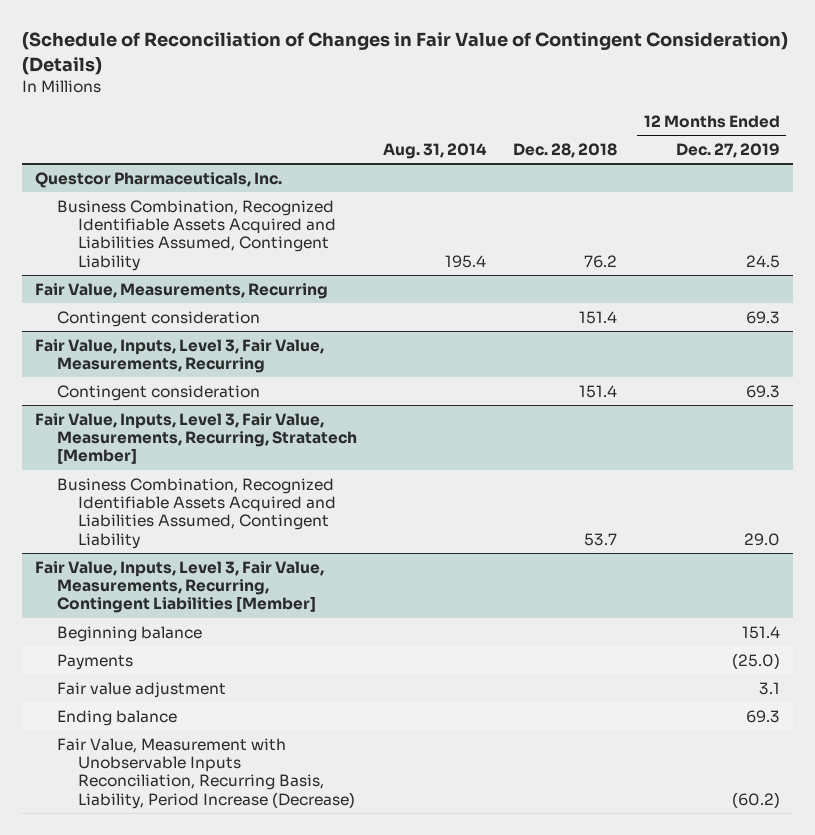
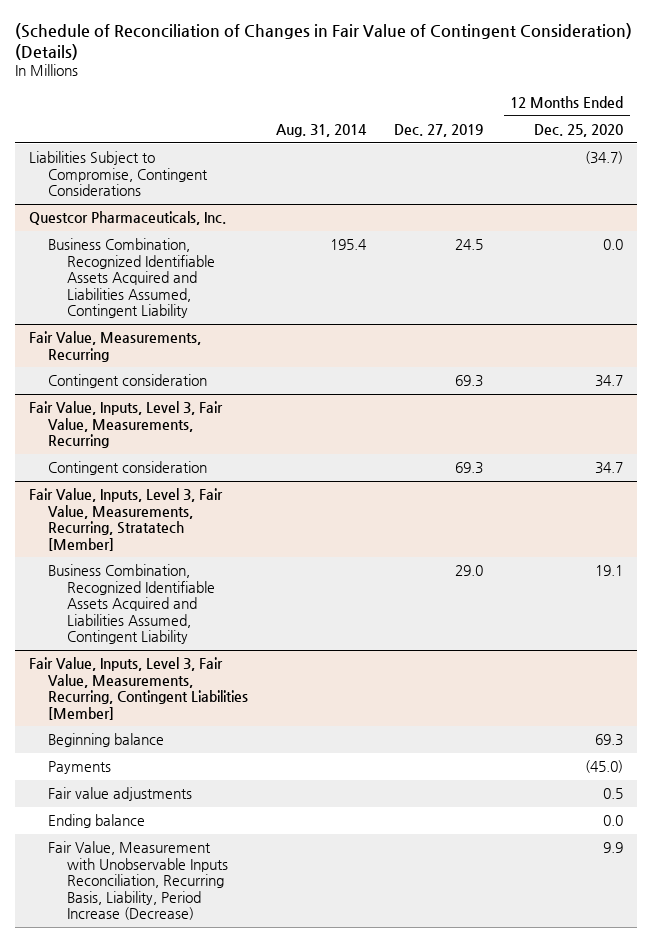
- | Aug. 31, 2014 | Dec. 28, 2018 | 12 Months Ended Dec. 27, 2019
+ | Aug. 31, 2014 | Dec. 27, 2019 | 12 Months Ended Dec. 25, 2020
+ Liabilities Subject to Compromise, Contingent Considerations | | | (34.7)
@ Fair Value, Inputs, Level 3, Fair Value, Measurements, Recurring, Contingent Liabilities [Member]
- Fair value adjustment | | | 3.1
+ Fair value adjustments | | | 0.5

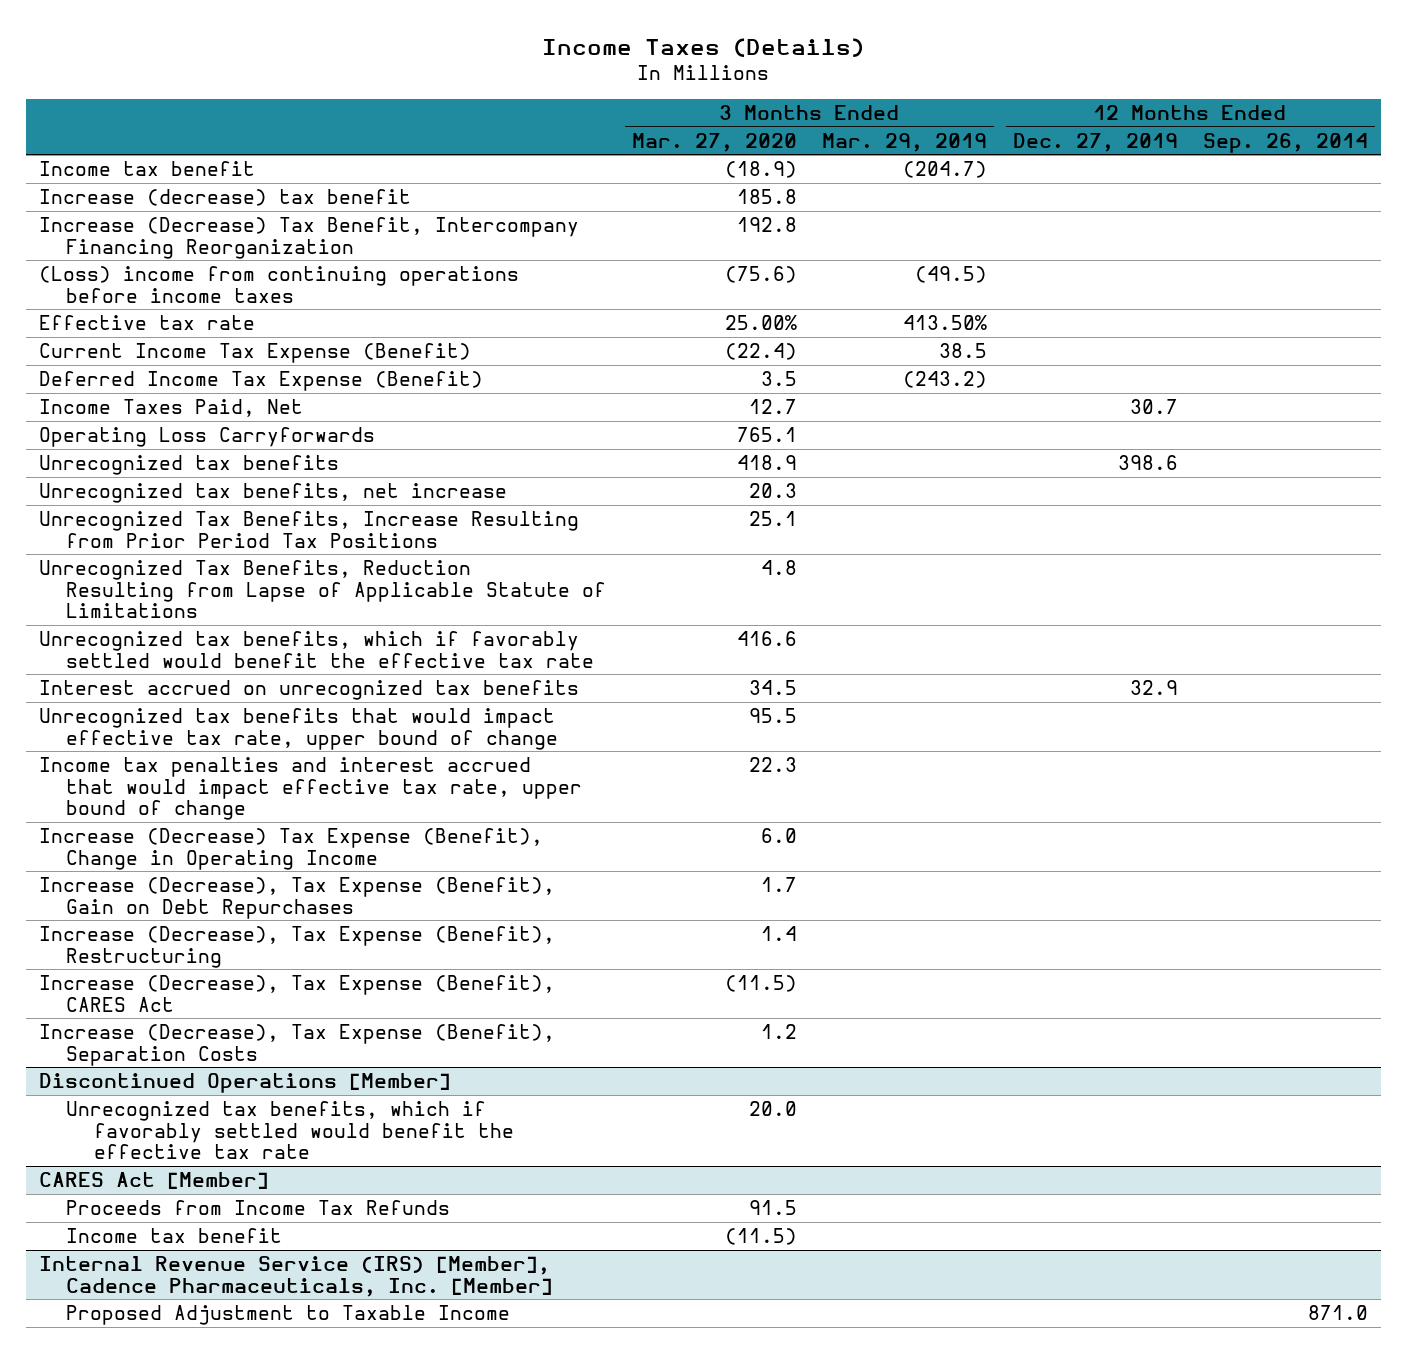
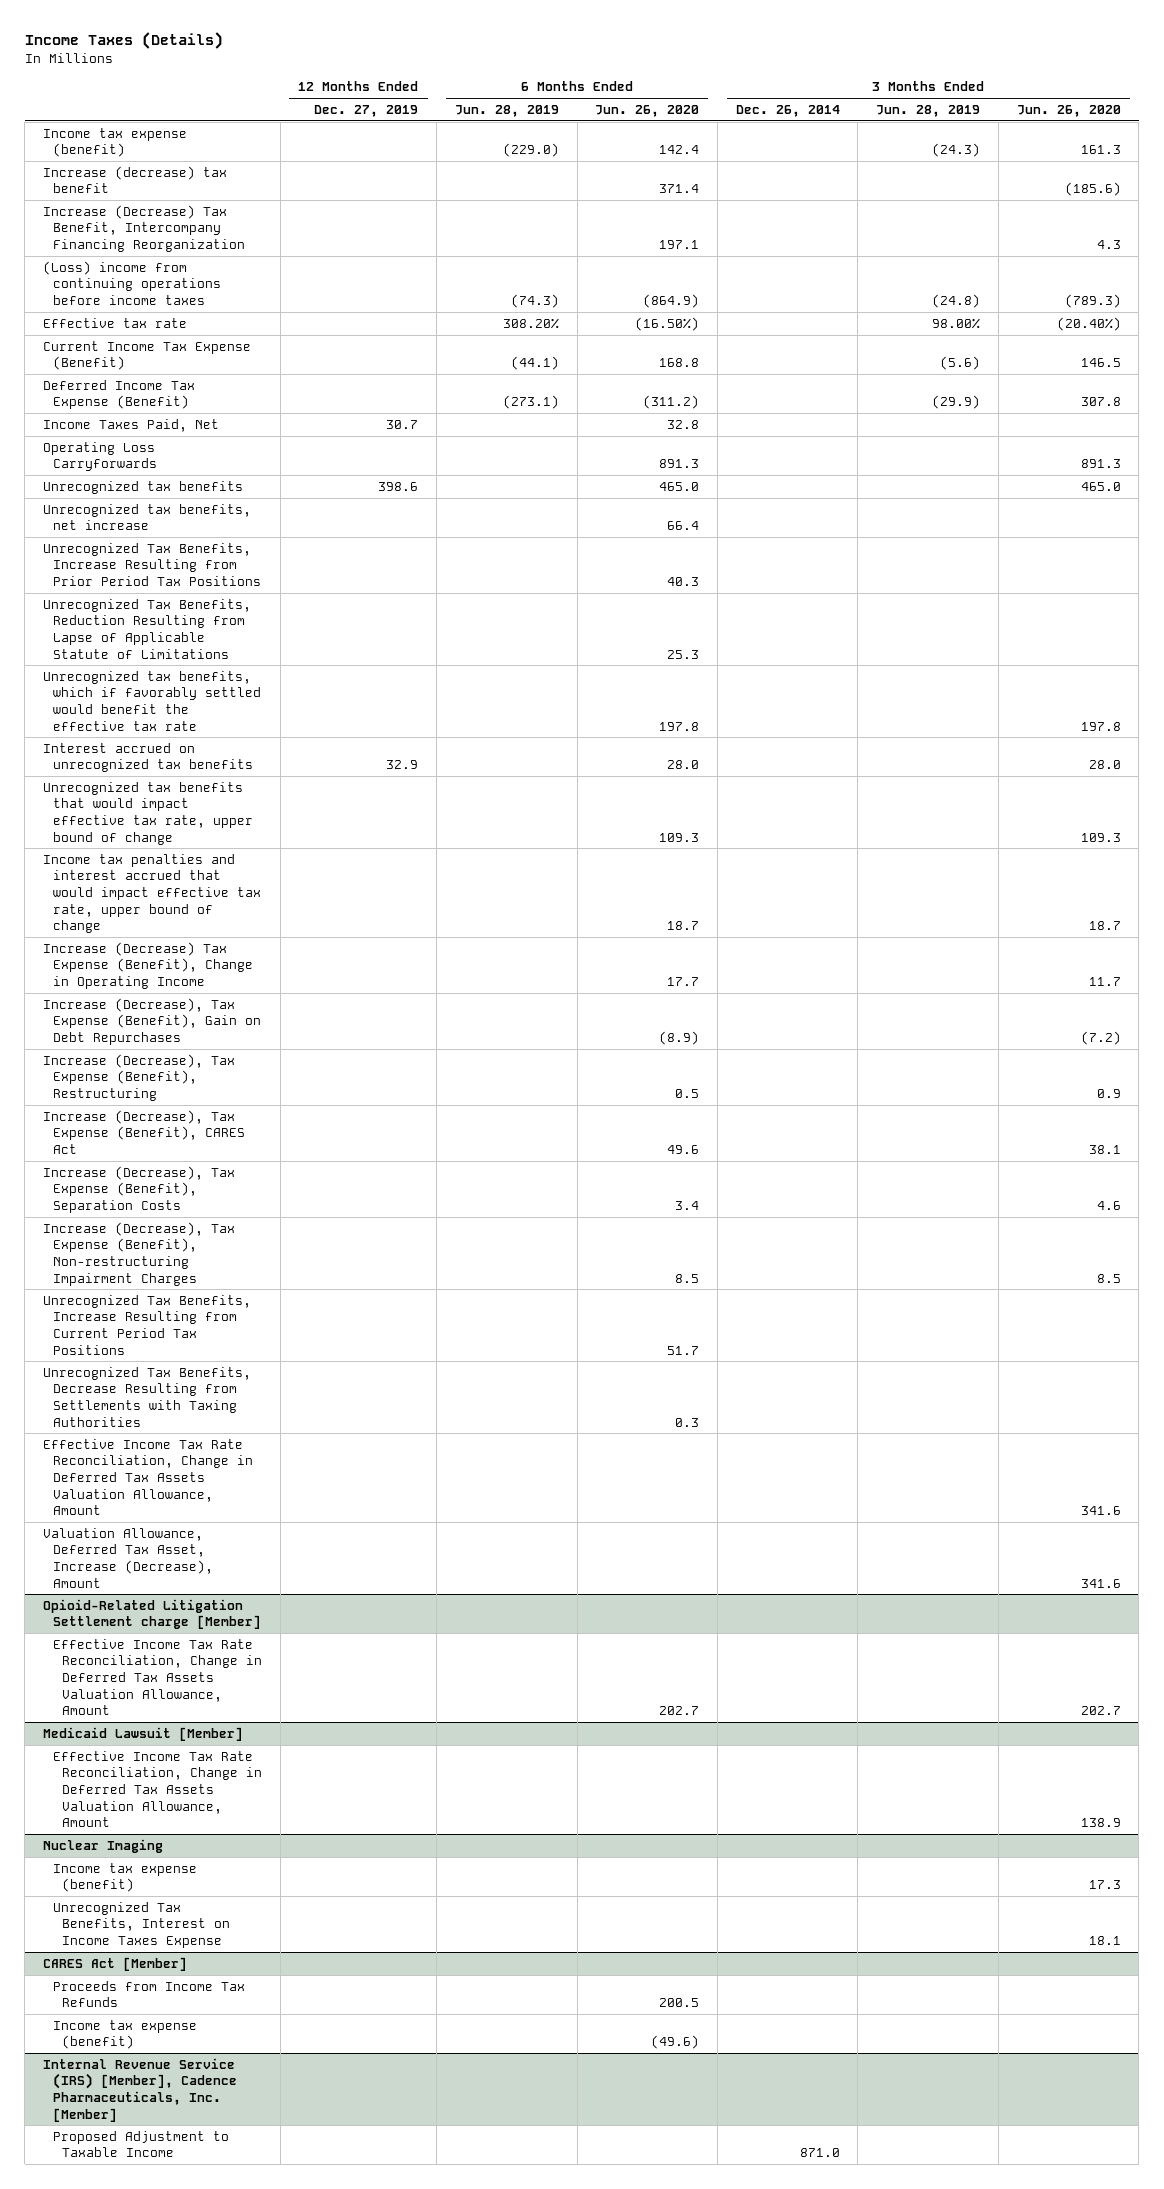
- | 3 Months Ended Mar. 27, 2020 | 3 Months Ended Mar. 29, 2019 | 12 Months Ended Dec. 27, 2019 | 12 Months Ended Sep. 26, 2014
+ | 12 Months Ended Dec. 27, 2019 | 6 Months Ended Jun. 28, 2019 | 6 Months Ended Jun. 26, 2020 | 3 Months Ended Dec. 26, 2014 | 3 Months Ended Jun. 28, 2019 | 3 Months Ended Jun. 26, 2020
- Income tax benefit | (18.9) | (204.7) | |
+ Income tax expense (benefit) | | (229.0) | 142.4 | | (24.3) | 161.3
- Discontinued Operations [Member]
- Unrecognized tax benefits, which if favorably settled would benefit the effective tax rate | 20.0 | | |
+ Increase (Decrease), Tax Expense (Benefit), Non-restructuring Impairment Charges | | | 8.5 | | | 8.5
+ Unrecognized Tax Benefits, Increase Resulting from Current Period Tax Positions | | | 51.7 | | |
+ Unrecognized Tax Benefits, Decrease Resulting from Settlements with Taxing Authorities | | | 0.3 | | |
+ Effective Income Tax Rate Reconciliation, Change in Deferred Tax Assets Valuation Allowance, Amount | | | | | | 341.6
+ Valuation Allowance, Deferred Tax Asset, Increase (Decrease), Amount | | | | | | 341.6
+ Opioid-Related Litigation Settlement charge [Member]
+ Effective Income Tax Rate Reconciliation, Change in Deferred Tax Assets Valuation Allowance, Amount | | | 202.7 | | | 202.7
+ Medicaid Lawsuit [Member]
+ Effective Income Tax Rate Reconciliation, Change in Deferred Tax Assets Valuation Allowance, Amount | | | | | | 138.9
+ Nuclear Imaging
+ Income tax expense (benefit) | | | | | | 17.3
+ Unrecognized Tax Benefits, Interest on Income Taxes Expense | | | | | | 18.1
@ CARES Act [Member]
- Income tax benefit | (11.5) | | |
+ Income tax expense (benefit) | | | (49.6) | | |

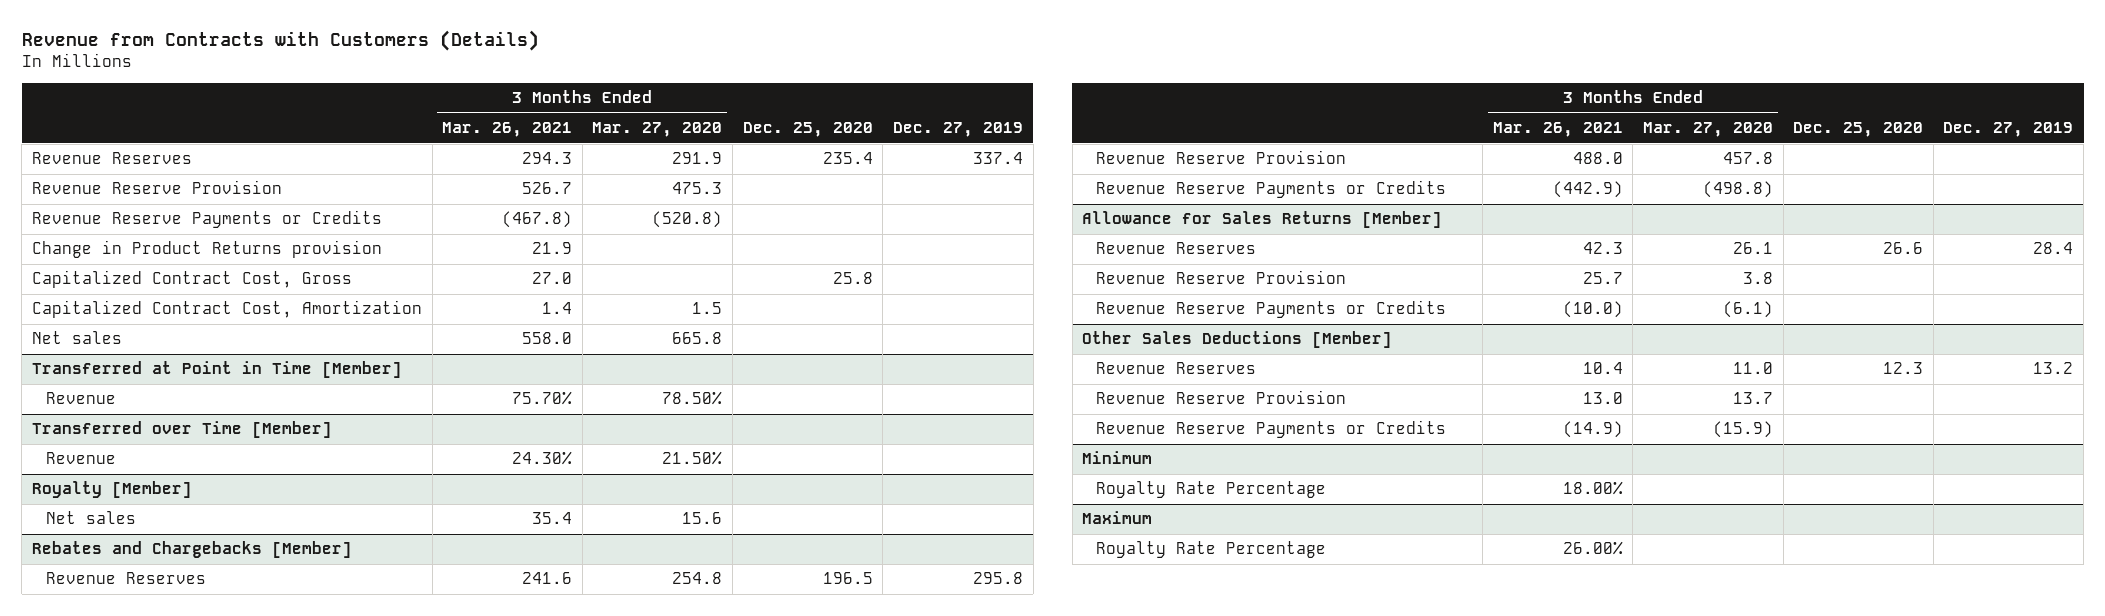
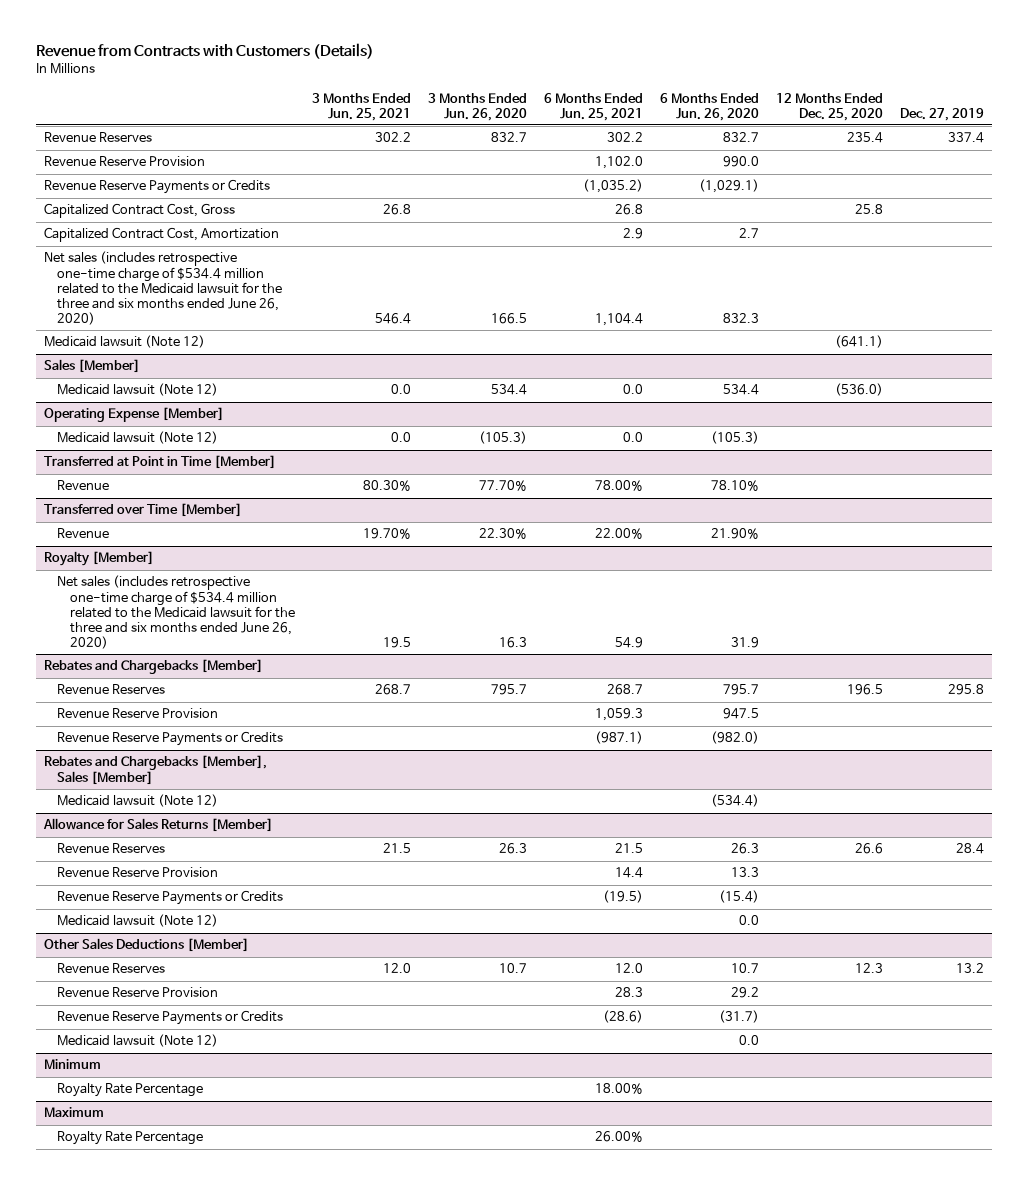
- | 3 Months Ended Mar. 26, 2021 | 3 Months Ended Mar. 27, 2020 | Dec. 25, 2020 | Dec. 27, 2019
+ | 3 Months Ended Jun. 25, 2021 | 3 Months Ended Jun. 26, 2020 | 6 Months Ended Jun. 25, 2021 | 6 Months Ended Jun. 26, 2020 | 12 Months Ended Dec. 25, 2020 | Dec. 27, 2019
- Change in Product Returns provision | 21.9 | | |
- Net sales | 558.0 | 665.8 | |
+ Net sales (includes retrospective one-time charge of $534.4 million related to the Medicaid lawsuit for the three and six months ended June 26, 2020) | 546.4 | 166.5 | 1,104.4 | 832.3 | |
+ Medicaid lawsuit (Note 12) | | | | | (641.1) |
+ Sales [Member]
+ Medicaid lawsuit (Note 12) | 0.0 | 534.4 | 0.0 | 534.4 | (536.0) |
+ Operating Expense [Member]
+ Medicaid lawsuit (Note 12) | 0.0 | (105.3) | 0.0 | (105.3) | |
@ Royalty [Member]
- Net sales | 35.4 | 15.6 | |
+ Net sales (includes retrospective one-time charge of $534.4 million related to the Medicaid lawsuit for the three and six months ended June 26, 2020) | 19.5 | 16.3 | 54.9 | 31.9 | |
+ Rebates and Chargebacks [Member], Sales [Member]
+ Medicaid lawsuit (Note 12) | | | | (534.4) | |
@ Allowance for Sales Returns [Member]
+ Medicaid lawsuit (Note 12) | | | | 0.0 | |
@ Other Sales Deductions [Member]
+ Medicaid lawsuit (Note 12) | | | | 0.0 | |

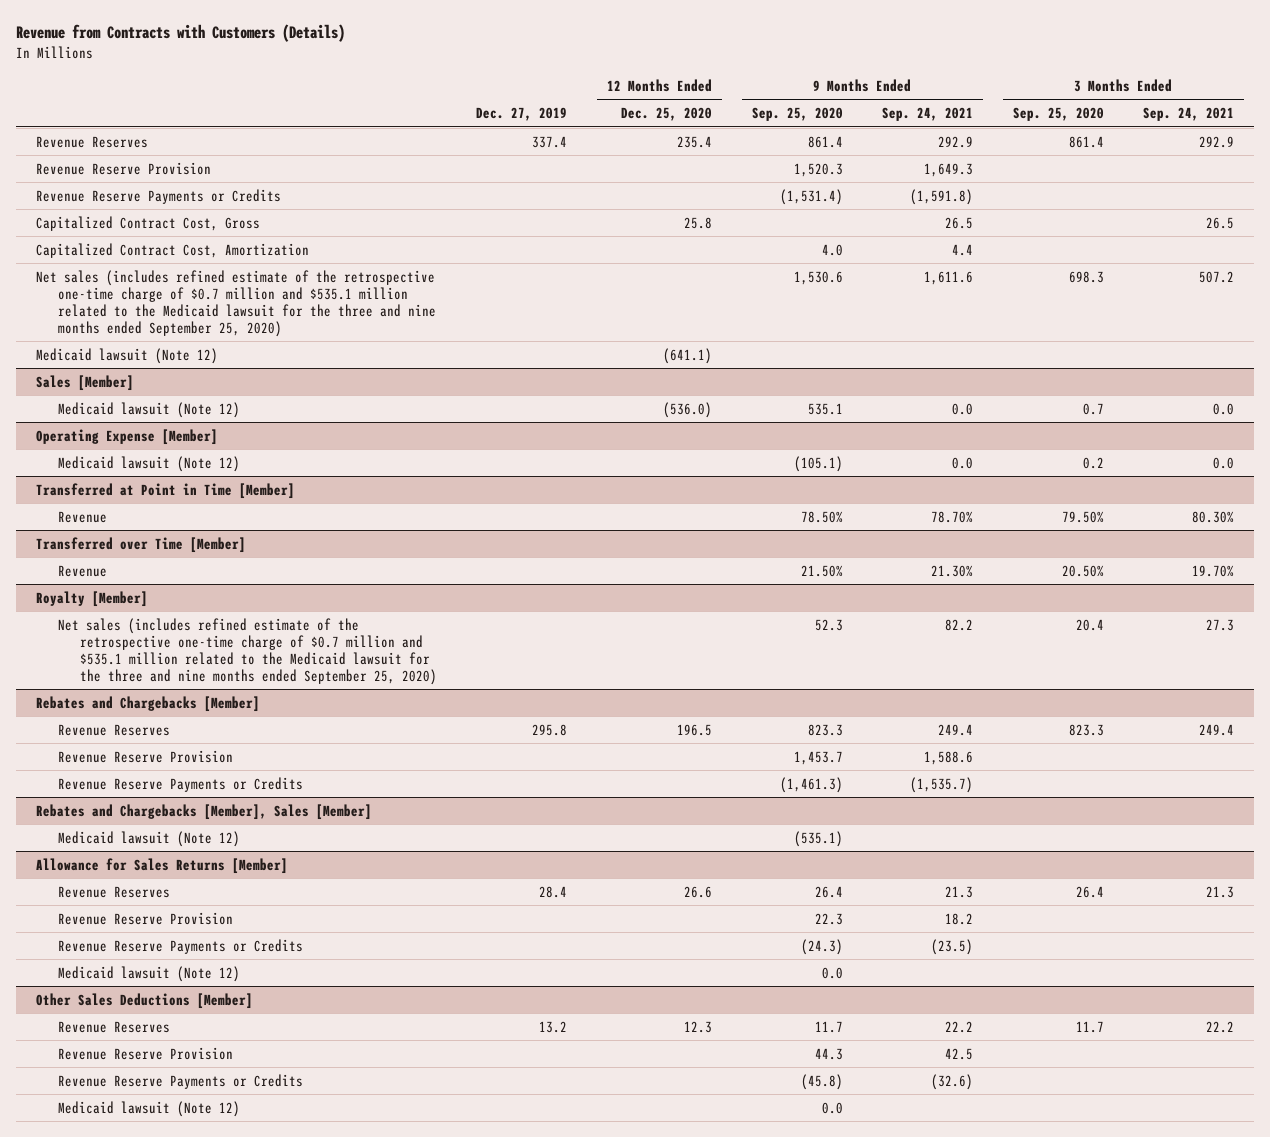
- | 3 Months Ended Jun. 25, 2021 | 3 Months Ended Jun. 26, 2020 | 6 Months Ended Jun. 25, 2021 | 6 Months Ended Jun. 26, 2020 | 12 Months Ended Dec. 25, 2020 | Dec. 27, 2019
+ | Dec. 27, 2019 | 12 Months Ended Dec. 25, 2020 | 9 Months Ended Sep. 25, 2020 | 9 Months Ended Sep. 24, 2021 | 3 Months Ended Sep. 25, 2020 | 3 Months Ended Sep. 24, 2021
- Net sales (includes retrospective one-time charge of $534.4 million related to the Medicaid lawsuit for the three and six months ended June 26, 2020) | 546.4 | 166.5 | 1,104.4 | 832.3 | |
+ Net sales (includes refined estimate of the retrospective one-time charge of $0.7 million and $535.1 million related to the Medicaid lawsuit for the three and nine months ended September 25, 2020) | | | 1,530.6 | 1,611.6 | 698.3 | 507.2
@ Royalty [Member]
- Net sales (includes retrospective one-time charge of $534.4 million related to the Medicaid lawsuit for the three and six months ended June 26, 2020) | 19.5 | 16.3 | 54.9 | 31.9 | |
+ Net sales (includes refined estimate of the retrospective one-time charge of $0.7 million and $535.1 million related to the Medicaid lawsuit for the three and nine months ended September 25, 2020) | | | 52.3 | 82.2 | 20.4 | 27.3
- Minimum
- Royalty Rate Percentage | | | 18.00% | | |
- Maximum
- Royalty Rate Percentage | | | 26.00% | | |

